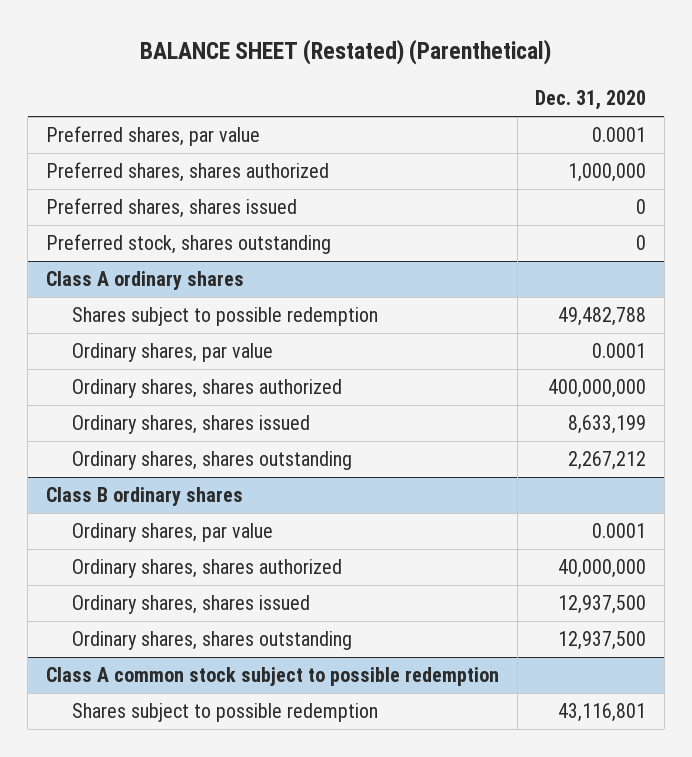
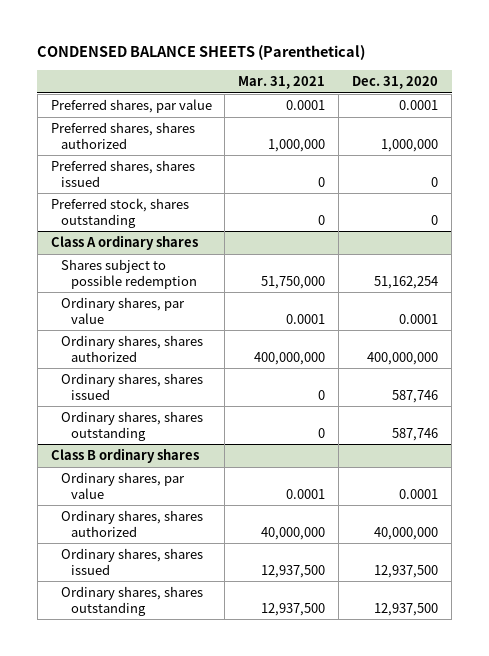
- BALANCE SHEET (Restated) (Parenthetical)
+ CONDENSED BALANCE SHEETS (Parenthetical)
- | Dec. 31, 2020
+ | Mar. 31, 2021 | Dec. 31, 2020
@ Class A ordinary shares
- Shares subject to possible redemption | 49,482,788
+ Shares subject to possible redemption | 51,750,000 | 51,162,254
- Ordinary shares, shares issued | 8,633,199
- Ordinary shares, shares outstanding | 2,267,212
+ Ordinary shares, shares issued | 0 | 587,746
+ Ordinary shares, shares outstanding | 0 | 587,746
- Class A common stock subject to possible redemption
- Shares subject to possible redemption | 43,116,801

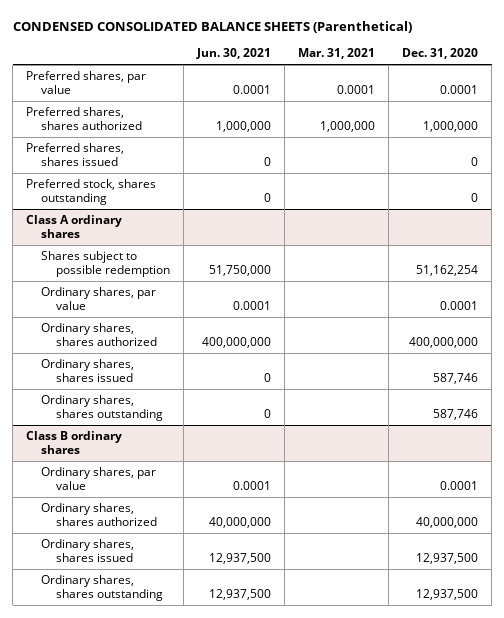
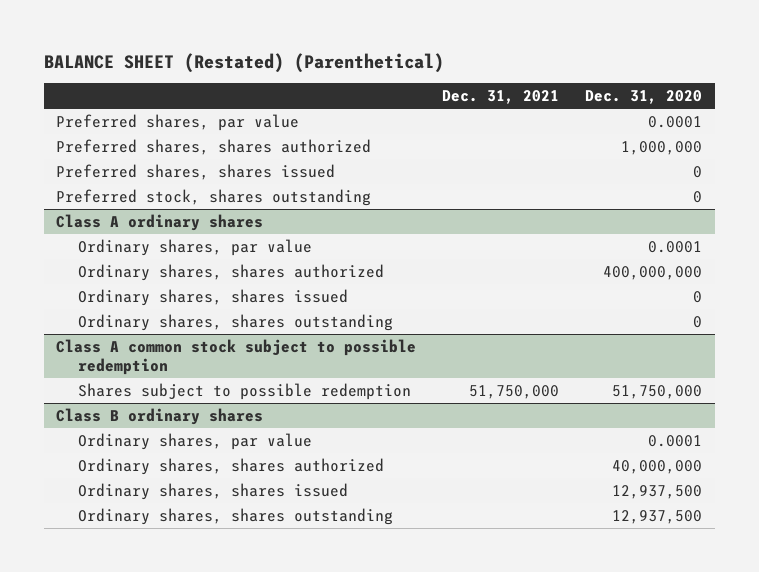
- CONDENSED CONSOLIDATED BALANCE SHEETS (Parenthetical)
+ BALANCE SHEET (Restated) (Parenthetical)
- | Jun. 30, 2021 | Mar. 31, 2021 | Dec. 31, 2020
+ | Dec. 31, 2021 | Dec. 31, 2020
@ Class A ordinary shares
- Shares subject to possible redemption | 51,750,000 | | 51,162,254
- Ordinary shares, shares issued | 0 | | 587,746
- Ordinary shares, shares outstanding | 0 | | 587,746
+ Ordinary shares, shares issued | | 0
+ Ordinary shares, shares outstanding | | 0
+ Class A common stock subject to possible redemption
+ Shares subject to possible redemption | 51,750,000 | 51,750,000

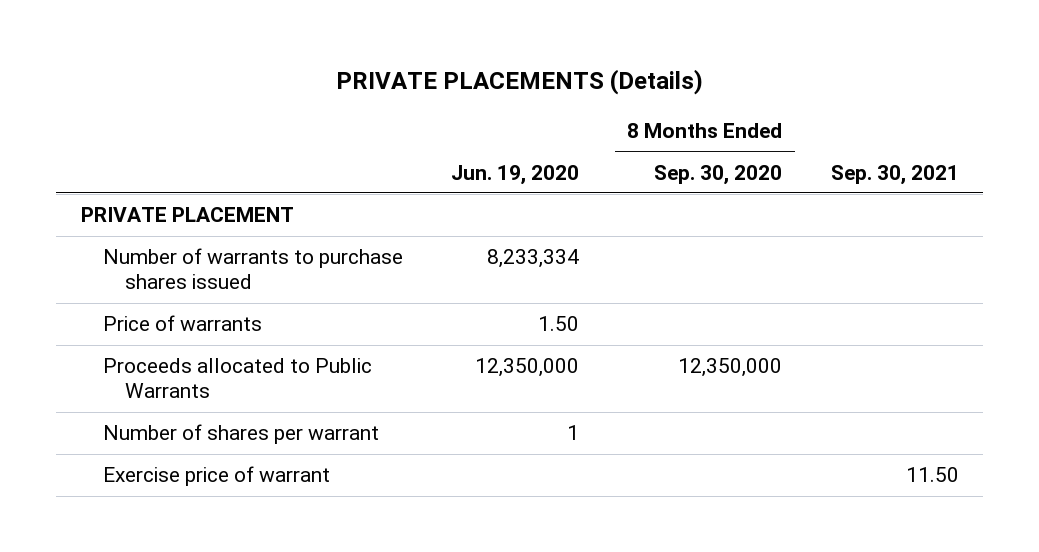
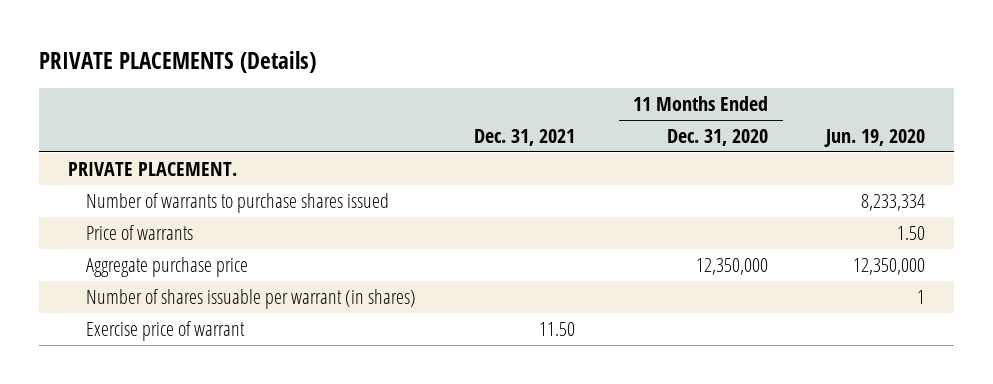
- | Jun. 19, 2020 | 8 Months Ended Sep. 30, 2020 | Sep. 30, 2021
+ | Dec. 31, 2021 | 11 Months Ended Dec. 31, 2020 | Jun. 19, 2020
- PRIVATE PLACEMENT
+ PRIVATE PLACEMENT.
- Proceeds allocated to Public Warrants | 12,350,000 | 12,350,000 |
- Number of shares per warrant | 1 | |
+ Aggregate purchase price | | 12,350,000 | 12,350,000
+ Number of shares issuable per warrant (in shares) | | | 1

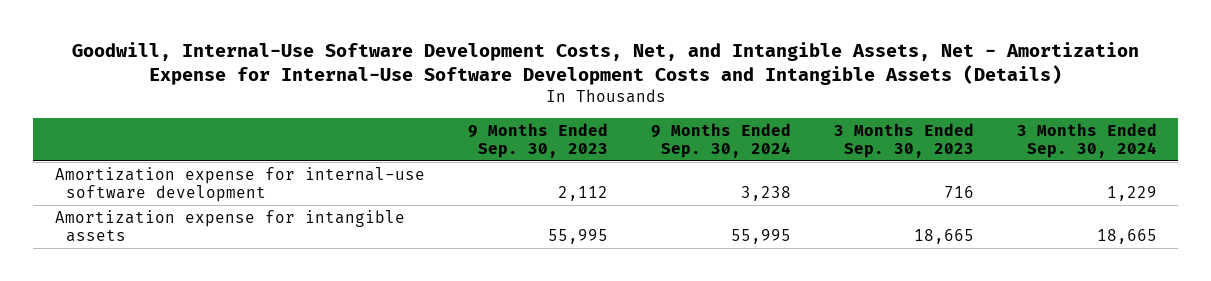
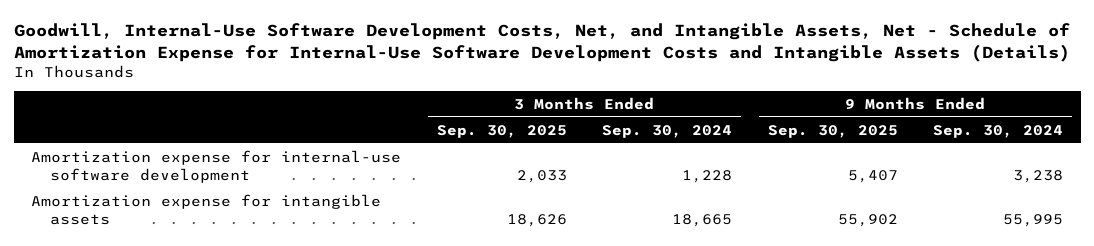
- Goodwill, Internal-Use Software Development Costs, Net, and Intangible Assets, Net - Amortization Expense for Internal-Use Software Development Costs and Intangible Assets (Details)
+ Goodwill, Internal-Use Software Development Costs, Net, and Intangible Assets, Net - Schedule of Amortization Expense for Internal-Use Software Development Costs and Intangible Assets (Details)
- | 9 Months Ended Sep. 30, 2023 | 9 Months Ended Sep. 30, 2024 | 3 Months Ended Sep. 30, 2023 | 3 Months Ended Sep. 30, 2024
+ | 3 Months Ended Sep. 30, 2025 | 3 Months Ended Sep. 30, 2024 | 9 Months Ended Sep. 30, 2025 | 9 Months Ended Sep. 30, 2024
- Amortization expense for internal-use software development | 2,112 | 3,238 | 716 | 1,229
+ Amortization expense for internal-use software development | 2,033 | 1,228 | 5,407 | 3,238

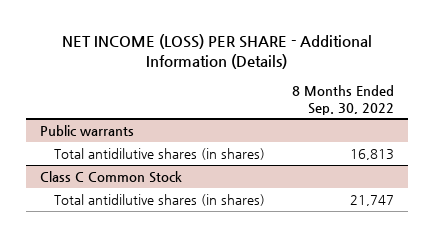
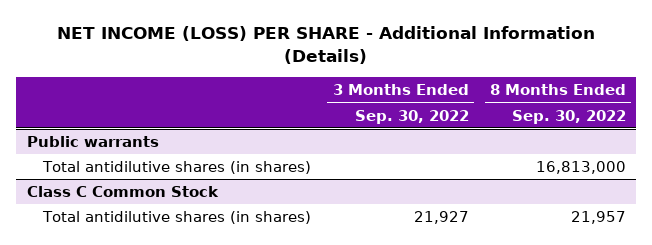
- | 8 Months Ended Sep. 30, 2022
+ | 3 Months Ended Sep. 30, 2022 | 8 Months Ended Sep. 30, 2022
@ Public warrants
- Total antidilutive shares (in shares) | 16,813
+ Total antidilutive shares (in shares) | | 16,813,000
@ Class C Common Stock
- Total antidilutive shares (in shares) | 21,747
+ Total antidilutive shares (in shares) | 21,927 | 21,957

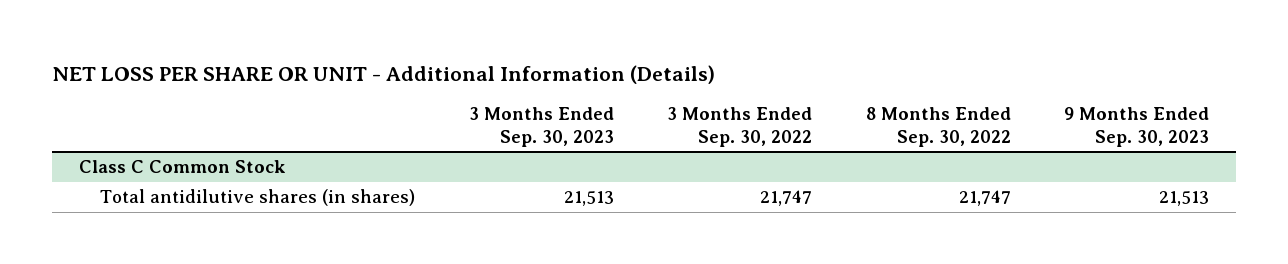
- NET INCOME (LOSS) PER SHARE - Additional Information (Details)
+ NET LOSS PER SHARE OR UNIT - Additional Information (Details)
- | 3 Months Ended Sep. 30, 2022 | 8 Months Ended Sep. 30, 2022
+ | 3 Months Ended Sep. 30, 2023 | 3 Months Ended Sep. 30, 2022 | 8 Months Ended Sep. 30, 2022 | 9 Months Ended Sep. 30, 2023
- Public warrants
- Total antidilutive shares (in shares) | | 16,813,000
@ Class C Common Stock
- Total antidilutive shares (in shares) | 21,927 | 21,957
+ Total antidilutive shares (in shares) | 21,513 | 21,747 | 21,747 | 21,513

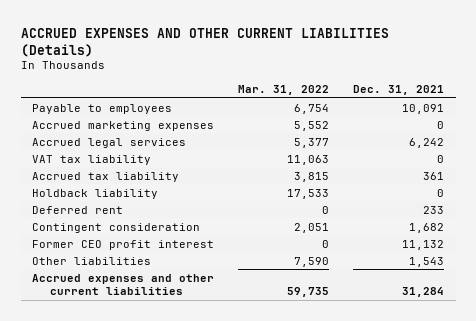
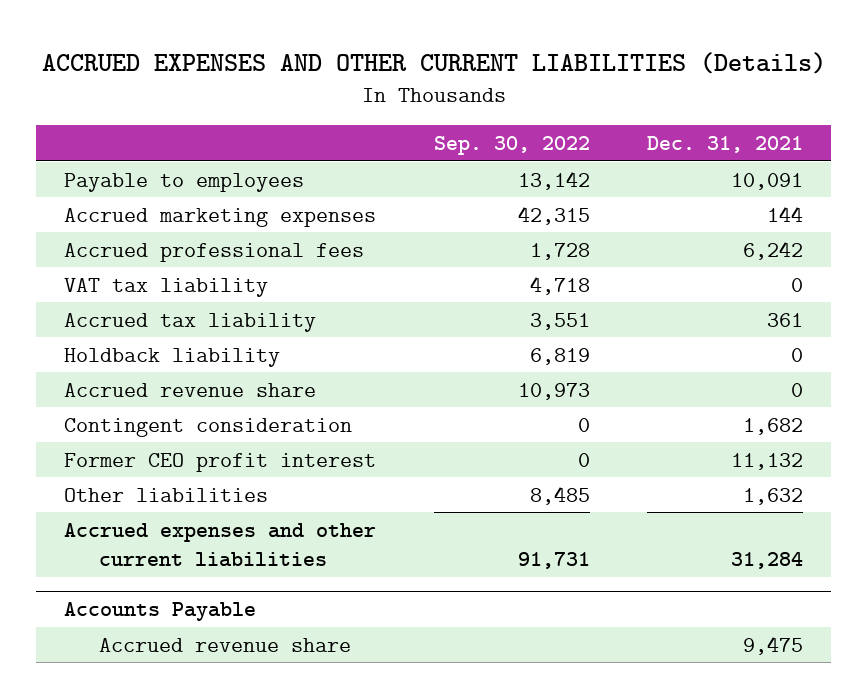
- | Mar. 31, 2022 | Dec. 31, 2021
+ | Sep. 30, 2022 | Dec. 31, 2021
- Accrued marketing expenses | 5,552 | 0
- Accrued legal services | 5,377 | 6,242
+ Accrued marketing expenses | 42,315 | 144
+ Accrued professional fees | 1,728 | 6,242
- Deferred rent | 0 | 233
+ Accrued revenue share | 10,973 | 0
- Other liabilities | 7,590 | 1,543
+ Other liabilities | 8,485 | 1,632
+ Accounts Payable
+ Accrued revenue share | | 9,475

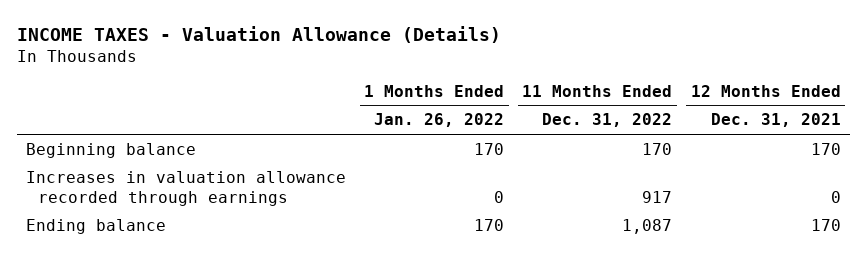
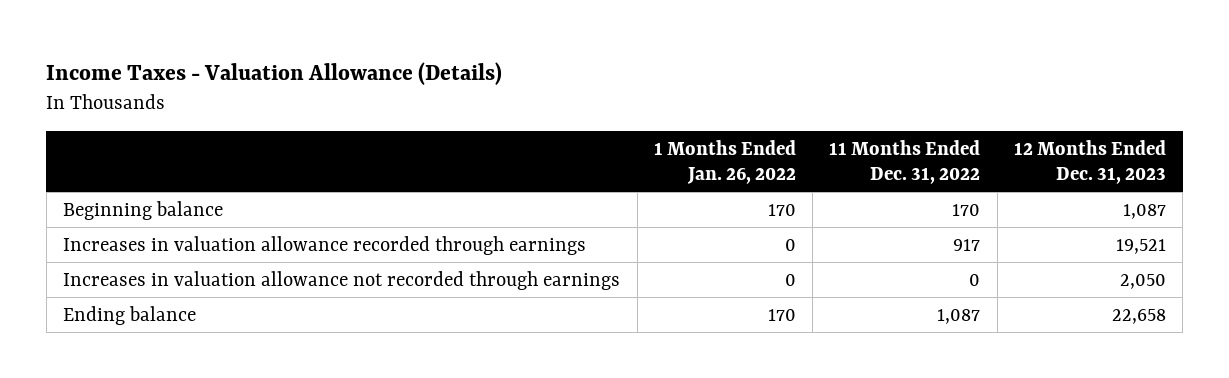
- INCOME TAXES - Valuation Allowance (Details)
+ Income Taxes - Valuation Allowance (Details)
- | 1 Months Ended Jan. 26, 2022 | 11 Months Ended Dec. 31, 2022 | 12 Months Ended Dec. 31, 2021
+ | 1 Months Ended Jan. 26, 2022 | 11 Months Ended Dec. 31, 2022 | 12 Months Ended Dec. 31, 2023
+ Increases in valuation allowance not recorded through earnings | 0 | 0 | 2,050

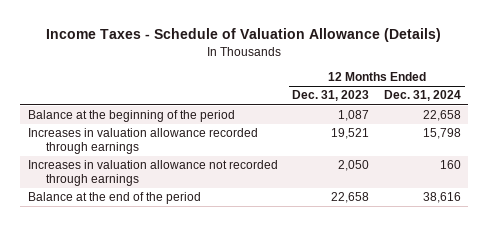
- Income Taxes - Valuation Allowance (Details)
+ Income Taxes - Schedule of Valuation Allowance (Details)
- | 1 Months Ended Jan. 26, 2022 | 11 Months Ended Dec. 31, 2022 | 12 Months Ended Dec. 31, 2023
+ | 12 Months Ended Dec. 31, 2023 | 12 Months Ended Dec. 31, 2024
- Beginning balance | 170 | 170 | 1,087
+ Balance at the beginning of the period | 1,087 | 22,658
- Ending balance | 170 | 1,087 | 22,658
+ Balance at the end of the period | 22,658 | 38,616

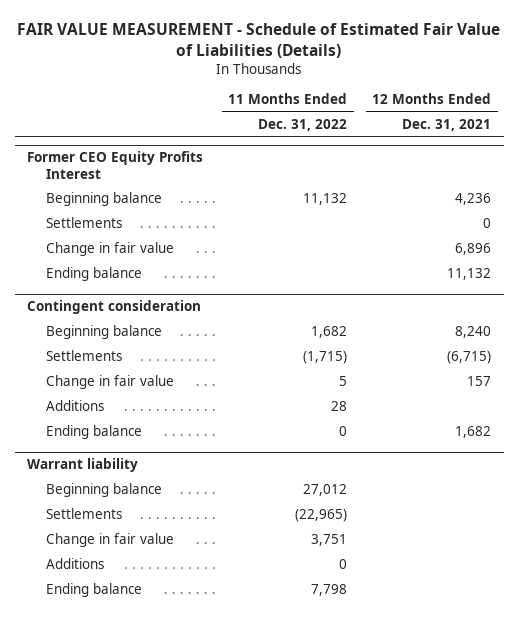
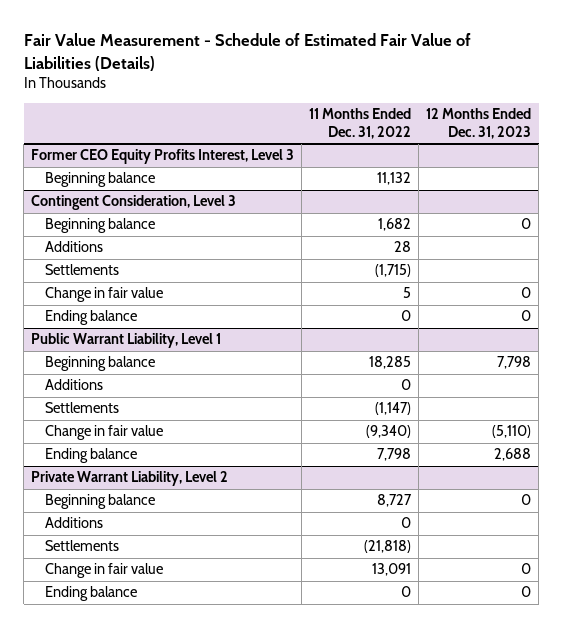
- FAIR VALUE MEASUREMENT - Schedule of Estimated Fair Value of Liabilities (Details)
+ Fair Value Measurement - Schedule of Estimated Fair Value of Liabilities (Details)
- | 11 Months Ended Dec. 31, 2022 | 12 Months Ended Dec. 31, 2021
+ | 11 Months Ended Dec. 31, 2022 | 12 Months Ended Dec. 31, 2023
- Former CEO Equity Profits Interest
+ Former CEO Equity Profits Interest, Level 3
- Settlements | | 0
- Change in fair value | | 6,896
- Ending balance | | 11,132
- Contingent consideration
+ Contingent Consideration, Level 3
+ Additions | 28 |
- Additions | 28 |
- Warrant liability
- Beginning balance | 27,012 |
- Settlements | (22,965) |
- Change in fair value | 3,751 |
+ Public Warrant Liability, Level 1
+ Beginning balance | 18,285 | 7,798
+ Settlements | (1,147) |
+ Change in fair value | (9,340) | (5,110)
+ Private Warrant Liability, Level 2
+ Beginning balance | 8,727 | 0
+ Additions | 0 |
+ Settlements | (21,818) |
+ Change in fair value | 13,091 | 0
+ Ending balance | 0 | 0

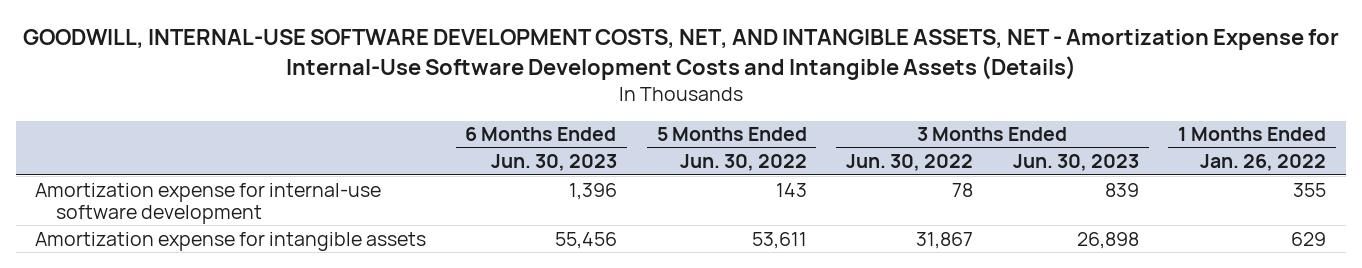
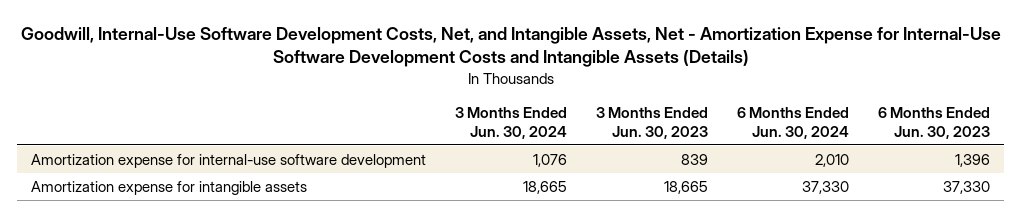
- GOODWILL, INTERNAL-USE SOFTWARE DEVELOPMENT COSTS, NET, AND INTANGIBLE ASSETS, NET - Amortization Expense for Internal-Use Software Development Costs and Intangible Assets (Details)
+ Goodwill, Internal-Use Software Development Costs, Net, and Intangible Assets, Net - Amortization Expense for Internal-Use Software Development Costs and Intangible Assets (Details)
- | 6 Months Ended Jun. 30, 2023 | 5 Months Ended Jun. 30, 2022 | 3 Months Ended Jun. 30, 2022 | 3 Months Ended Jun. 30, 2023 | 1 Months Ended Jan. 26, 2022
+ | 3 Months Ended Jun. 30, 2024 | 3 Months Ended Jun. 30, 2023 | 6 Months Ended Jun. 30, 2024 | 6 Months Ended Jun. 30, 2023
- Amortization expense for intangible assets | 55,456 | 53,611 | 31,867 | 26,898 | 629
+ Amortization expense for intangible assets | 18,665 | 18,665 | 37,330 | 37,330

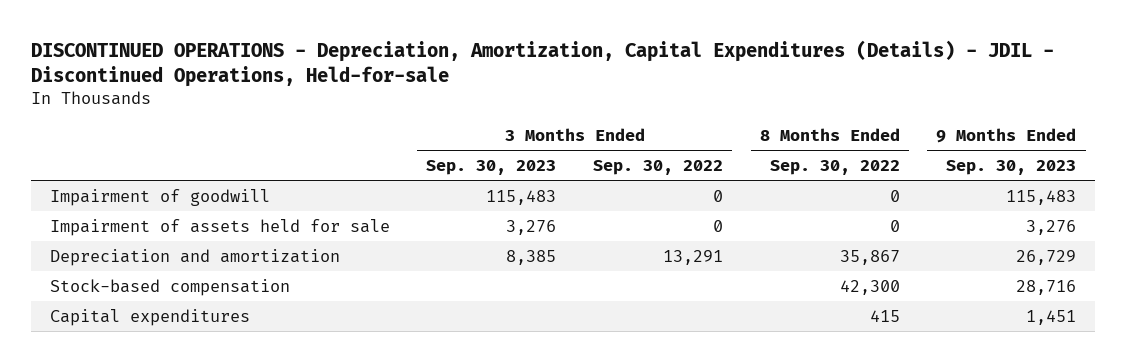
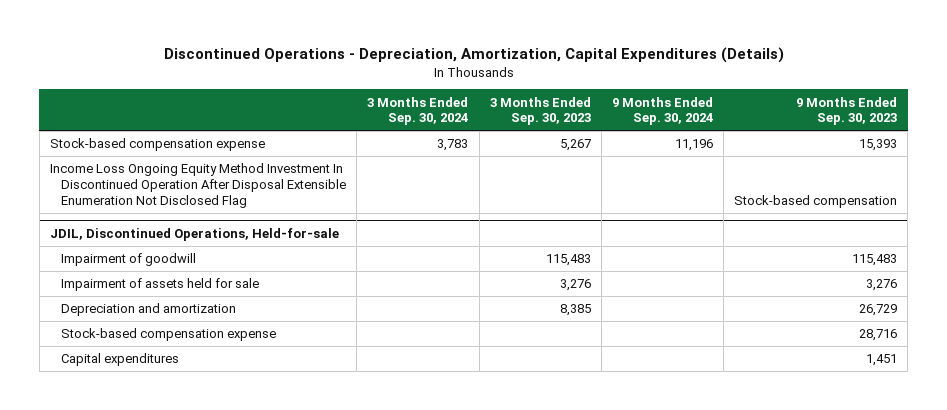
- DISCONTINUED OPERATIONS - Depreciation, Amortization, Capital Expenditures (Details) - JDIL - Discontinued Operations, Held-for-sale
+ Discontinued Operations - Depreciation, Amortization, Capital Expenditures (Details)
- | 3 Months Ended Sep. 30, 2023 | 3 Months Ended Sep. 30, 2022 | 8 Months Ended Sep. 30, 2022 | 9 Months Ended Sep. 30, 2023
+ | 3 Months Ended Sep. 30, 2024 | 3 Months Ended Sep. 30, 2023 | 9 Months Ended Sep. 30, 2024 | 9 Months Ended Sep. 30, 2023
+ Stock-based compensation expense | 3,783 | 5,267 | 11,196 | 15,393
+ Income Loss Ongoing Equity Method Investment In Discontinued Operation After Disposal Extensible Enumeration Not Disclosed Flag | | | | Stock-based compensation
+ JDIL, Discontinued Operations, Held-for-sale
- Stock-based compensation | | | 42,300 | 28,716
+ Stock-based compensation expense | | | | 28,716

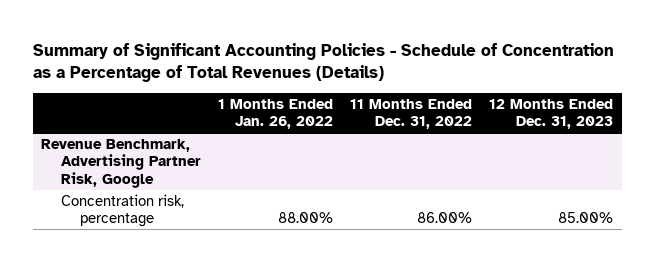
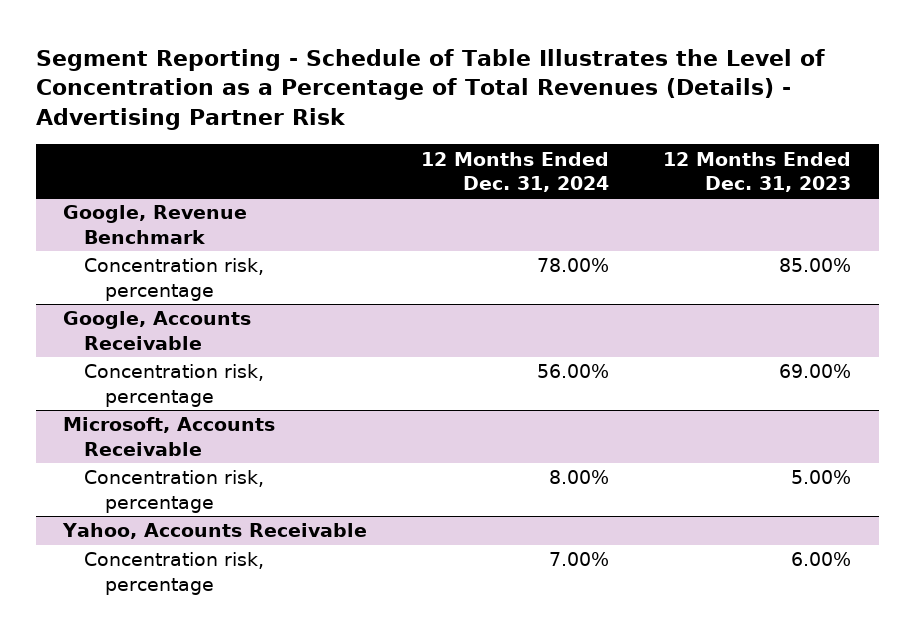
- Summary of Significant Accounting Policies - Schedule of Concentration as a Percentage of Total Revenues (Details)
+ Segment Reporting - Schedule of Table Illustrates the Level of Concentration as a Percentage of Total Revenues (Details) - Advertising Partner Risk
- | 1 Months Ended Jan. 26, 2022 | 11 Months Ended Dec. 31, 2022 | 12 Months Ended Dec. 31, 2023
+ | 12 Months Ended Dec. 31, 2024 | 12 Months Ended Dec. 31, 2023
- Revenue Benchmark, Advertising Partner Risk, Google
+ Google, Revenue Benchmark
+ Google, Accounts Receivable
+ Concentration risk, percentage | 56.00% | 69.00%
+ Microsoft, Accounts Receivable
+ Concentration risk, percentage | 8.00% | 5.00%
+ Yahoo, Accounts Receivable
+ Concentration risk, percentage | 7.00% | 6.00%

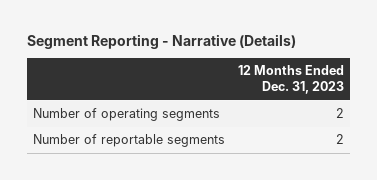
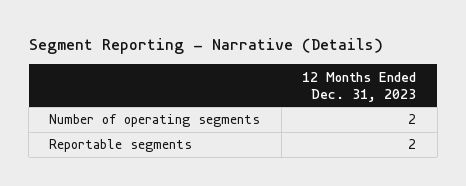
- Number of reportable segments | 2
+ Reportable segments | 2

